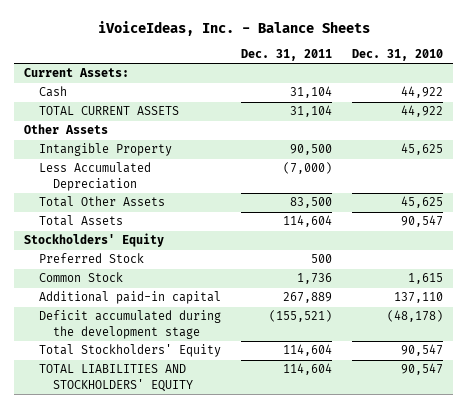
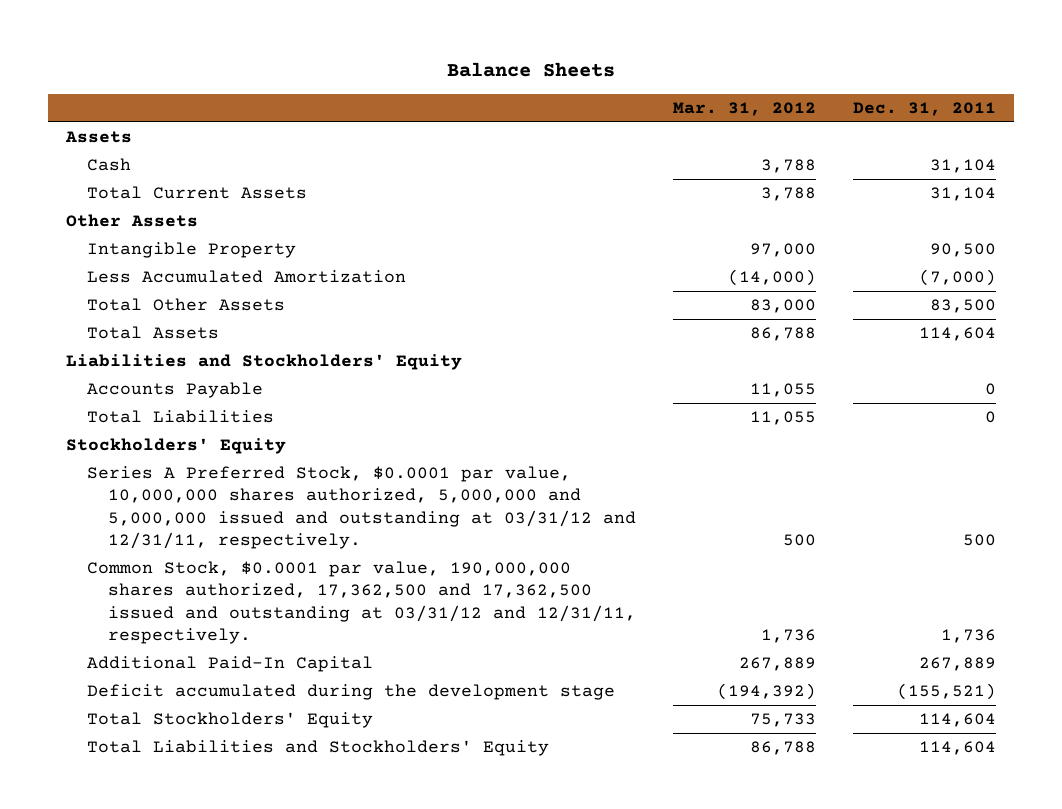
- iVoiceIdeas, Inc. - Balance Sheets
+ Balance Sheets
- | Dec. 31, 2011 | Dec. 31, 2010
+ | Mar. 31, 2012 | Dec. 31, 2011
- Current Assets:
+ Assets
- TOTAL CURRENT ASSETS | 31,104 | 44,922
+ Total Current Assets | 3,788 | 31,104
- Less Accumulated Depreciation | (7,000) |
+ Less Accumulated Amortization | (14,000) | (7,000)
+ Liabilities and Stockholders' Equity
+ Accounts Payable | 11,055 | 0
+ Total Liabilities | 11,055 | 0
- Preferred Stock | 500 |
- Common Stock | 1,736 | 1,615
- Additional paid-in capital | 267,889 | 137,110
+ Series A Preferred Stock, $0.0001 par value, 10,000,000 shares authorized, 5,000,000 and 5,000,000 issued and outstanding at 03/31/12 and 12/31/11, respectively. | 500 | 500
+ Common Stock, $0.0001 par value, 190,000,000 shares authorized, 17,362,500 and 17,362,500 issued and outstanding at 03/31/12 and 12/31/11, respectively. | 1,736 | 1,736
+ Additional Paid-In Capital | 267,889 | 267,889
- TOTAL LIABILITIES AND STOCKHOLDERS' EQUITY | 114,604 | 90,547
+ Total Liabilities and Stockholders' Equity | 86,788 | 114,604

